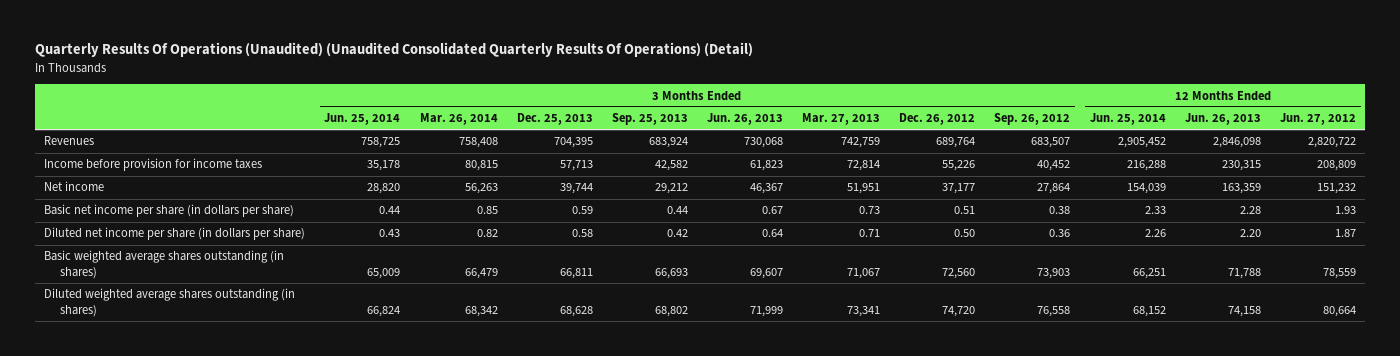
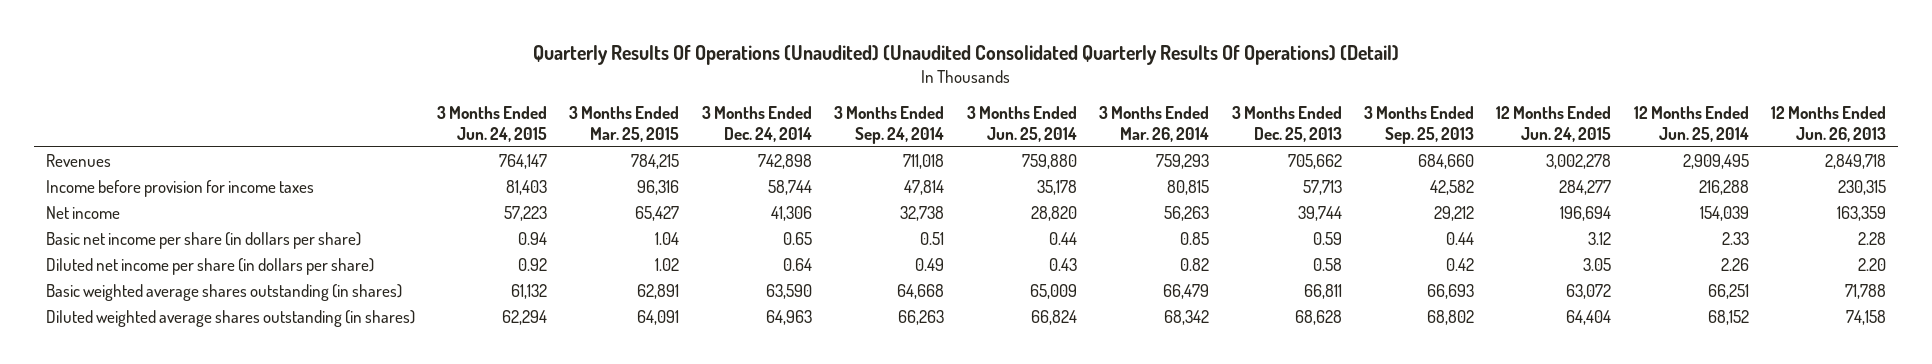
- | 3 Months Ended Jun. 25, 2014 | 3 Months Ended Mar. 26, 2014 | 3 Months Ended Dec. 25, 2013 | 3 Months Ended Sep. 25, 2013 | 3 Months Ended Jun. 26, 2013 | 3 Months Ended Mar. 27, 2013 | 3 Months Ended Dec. 26, 2012 | 3 Months Ended Sep. 26, 2012 | 12 Months Ended Jun. 25, 2014 | 12 Months Ended Jun. 26, 2013 | 12 Months Ended Jun. 27, 2012
+ | 3 Months Ended Jun. 24, 2015 | 3 Months Ended Mar. 25, 2015 | 3 Months Ended Dec. 24, 2014 | 3 Months Ended Sep. 24, 2014 | 3 Months Ended Jun. 25, 2014 | 3 Months Ended Mar. 26, 2014 | 3 Months Ended Dec. 25, 2013 | 3 Months Ended Sep. 25, 2013 | 12 Months Ended Jun. 24, 2015 | 12 Months Ended Jun. 25, 2014 | 12 Months Ended Jun. 26, 2013
- Revenues | 758,725 | 758,408 | 704,395 | 683,924 | 730,068 | 742,759 | 689,764 | 683,507 | 2,905,452 | 2,846,098 | 2,820,722
+ Revenues | 764,147 | 784,215 | 742,898 | 711,018 | 759,880 | 759,293 | 705,662 | 684,660 | 3,002,278 | 2,909,495 | 2,849,718

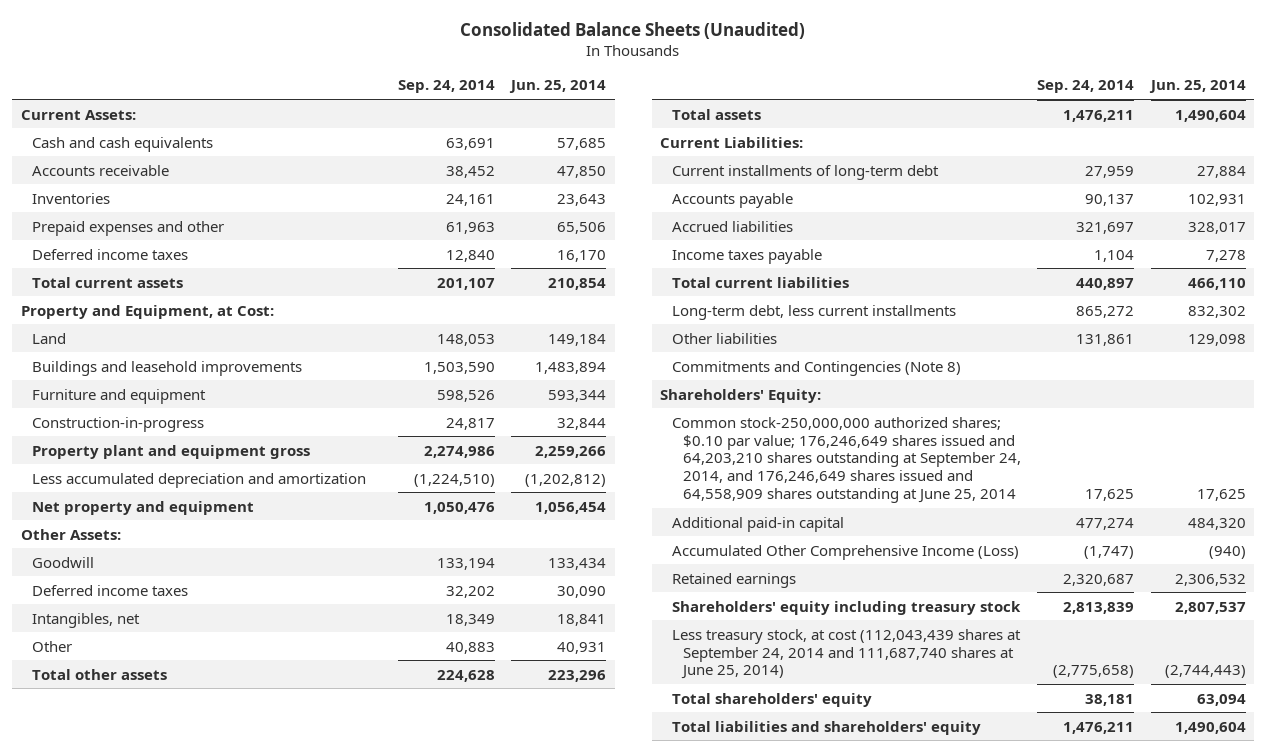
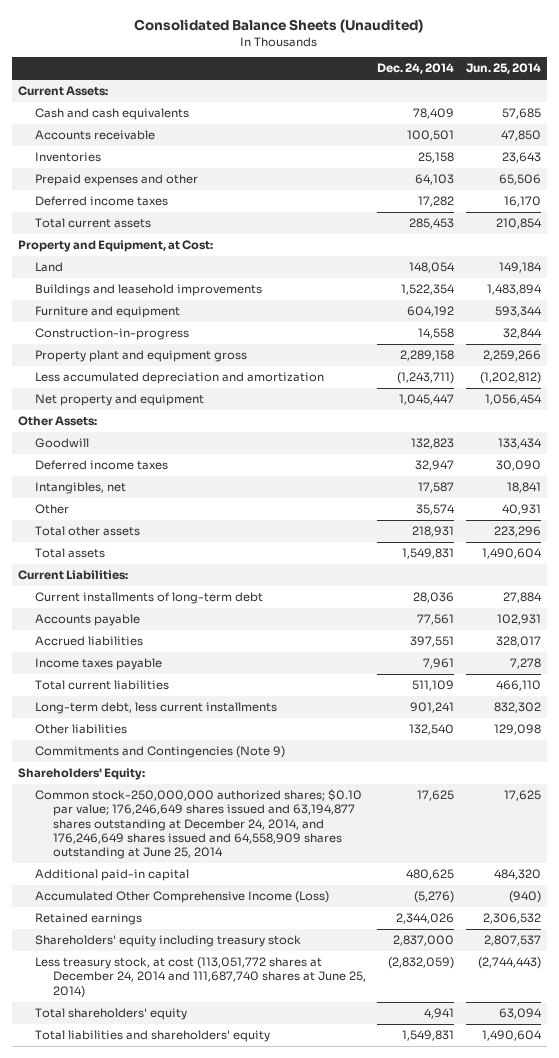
- | Sep. 24, 2014 | Jun. 25, 2014
+ | Dec. 24, 2014 | Jun. 25, 2014
- Commitments and Contingencies (Note 8)
+ Commitments and Contingencies (Note 9)
- Common stock-250,000,000 authorized shares; $0.10 par value; 176,246,649 shares issued and 64,203,210 shares outstanding at September 24, 2014, and 176,246,649 shares issued and 64,558,909 shares outstanding at June 25, 2014 | 17,625 | 17,625
+ Common stock-250,000,000 authorized shares; $0.10 par value; 176,246,649 shares issued and 63,194,877 shares outstanding at December 24, 2014, and 176,246,649 shares issued and 64,558,909 shares outstanding at June 25, 2014 | 17,625 | 17,625
- Less treasury stock, at cost (112,043,439 shares at September 24, 2014 and 111,687,740 shares at June 25, 2014) | (2,775,658) | (2,744,443)
+ Less treasury stock, at cost (113,051,772 shares at December 24, 2014 and 111,687,740 shares at June 25, 2014) | (2,832,059) | (2,744,443)

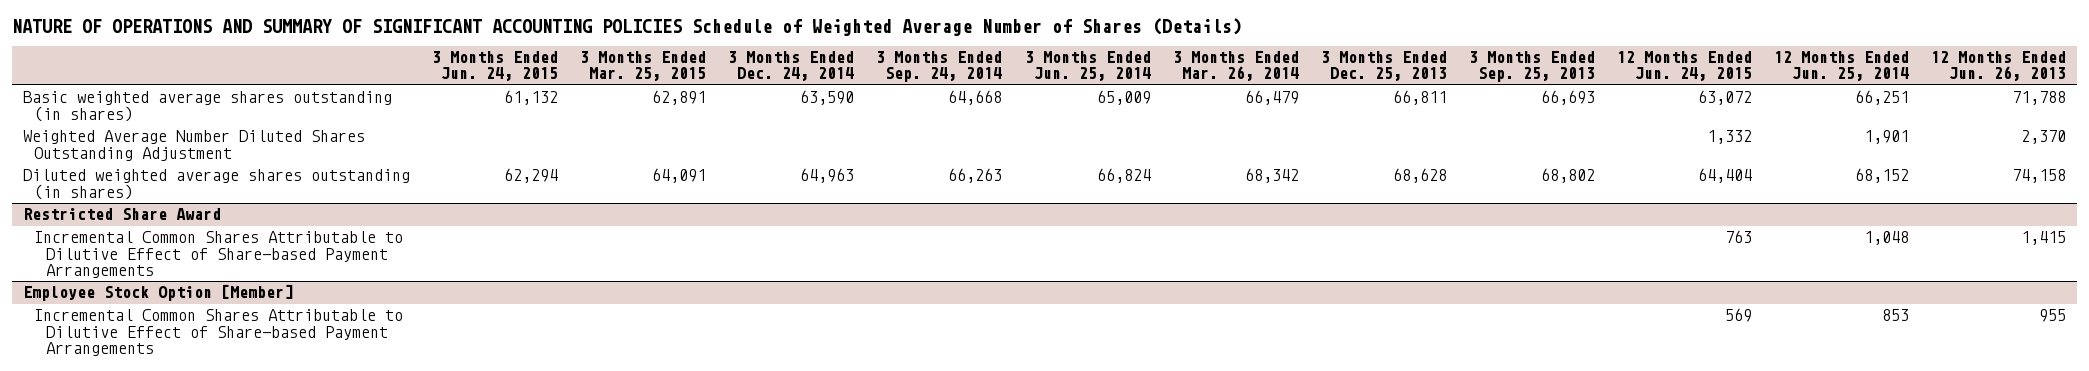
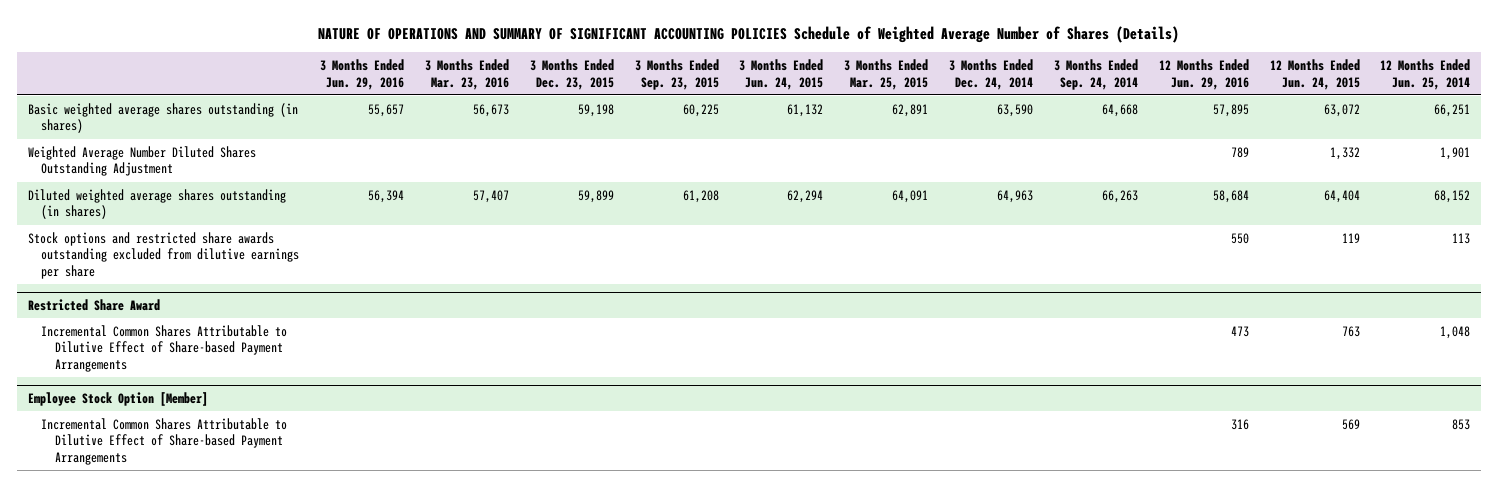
- | 3 Months Ended Jun. 24, 2015 | 3 Months Ended Mar. 25, 2015 | 3 Months Ended Dec. 24, 2014 | 3 Months Ended Sep. 24, 2014 | 3 Months Ended Jun. 25, 2014 | 3 Months Ended Mar. 26, 2014 | 3 Months Ended Dec. 25, 2013 | 3 Months Ended Sep. 25, 2013 | 12 Months Ended Jun. 24, 2015 | 12 Months Ended Jun. 25, 2014 | 12 Months Ended Jun. 26, 2013
+ | 3 Months Ended Jun. 29, 2016 | 3 Months Ended Mar. 23, 2016 | 3 Months Ended Dec. 23, 2015 | 3 Months Ended Sep. 23, 2015 | 3 Months Ended Jun. 24, 2015 | 3 Months Ended Mar. 25, 2015 | 3 Months Ended Dec. 24, 2014 | 3 Months Ended Sep. 24, 2014 | 12 Months Ended Jun. 29, 2016 | 12 Months Ended Jun. 24, 2015 | 12 Months Ended Jun. 25, 2014
+ Stock options and restricted share awards outstanding excluded from dilutive earnings per share | | | | | | | | | 550 | 119 | 113

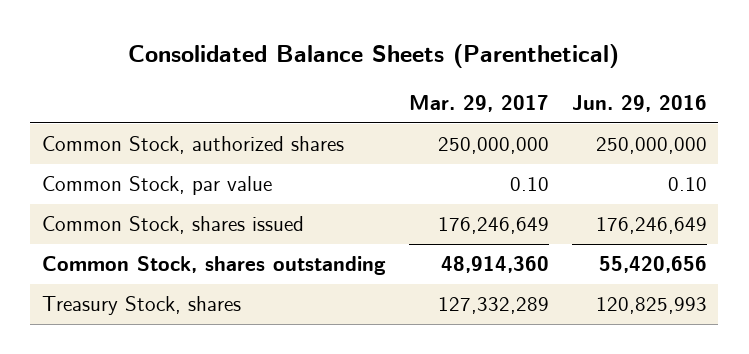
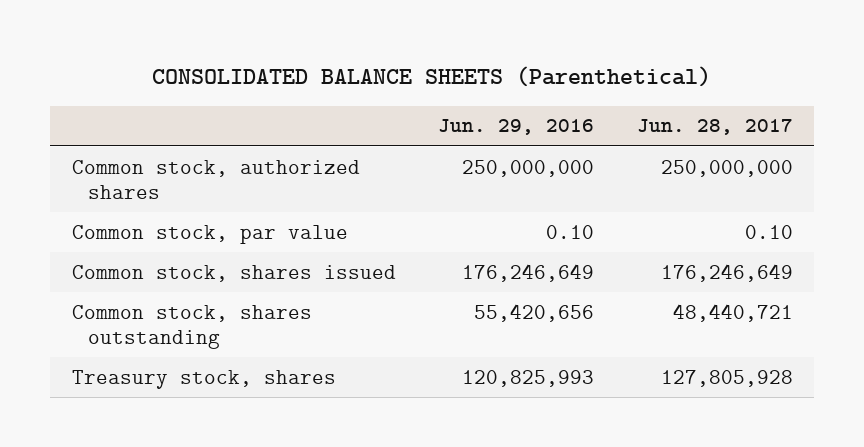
- Consolidated Balance Sheets (Parenthetical)
+ CONSOLIDATED BALANCE SHEETS (Parenthetical)
- | Mar. 29, 2017 | Jun. 29, 2016
+ | Jun. 29, 2016 | Jun. 28, 2017
- Common Stock, authorized shares | 250,000,000 | 250,000,000
- Common Stock, par value | 0.10 | 0.10
- Common Stock, shares issued | 176,246,649 | 176,246,649
- Common Stock, shares outstanding | 48,914,360 | 55,420,656
- Treasury Stock, shares | 127,332,289 | 120,825,993
+ Common stock, authorized shares | 250,000,000 | 250,000,000
+ Common stock, par value | 0.10 | 0.10
+ Common stock, shares issued | 176,246,649 | 176,246,649
+ Common stock, shares outstanding | 55,420,656 | 48,440,721
+ Treasury stock, shares | 120,825,993 | 127,805,928

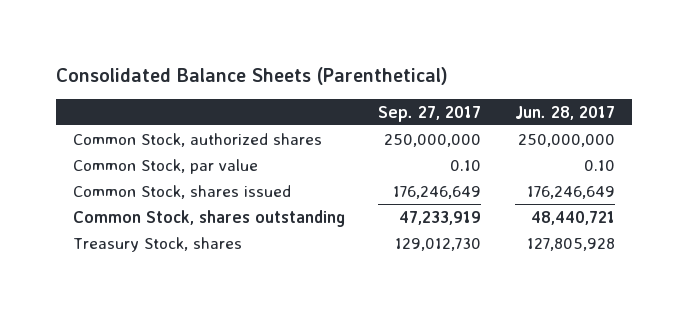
- CONSOLIDATED BALANCE SHEETS (Parenthetical)
+ Consolidated Balance Sheets (Parenthetical)
- | Jun. 29, 2016 | Jun. 28, 2017
+ | Sep. 27, 2017 | Jun. 28, 2017
- Common stock, authorized shares | 250,000,000 | 250,000,000
- Common stock, par value | 0.10 | 0.10
- Common stock, shares issued | 176,246,649 | 176,246,649
- Common stock, shares outstanding | 55,420,656 | 48,440,721
- Treasury stock, shares | 120,825,993 | 127,805,928
+ Common Stock, authorized shares | 250,000,000 | 250,000,000
+ Common Stock, par value | 0.10 | 0.10
+ Common Stock, shares issued | 176,246,649 | 176,246,649
+ Common Stock, shares outstanding | 47,233,919 | 48,440,721
+ Treasury Stock, shares | 129,012,730 | 127,805,928

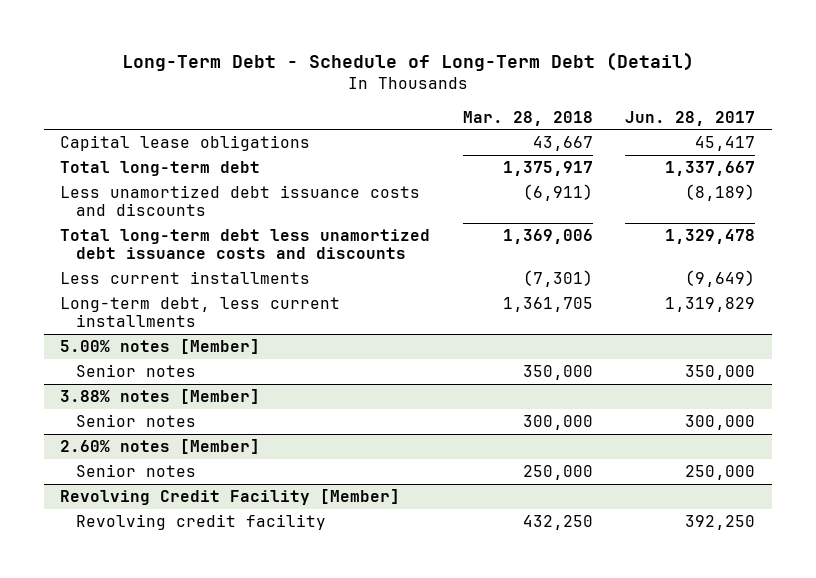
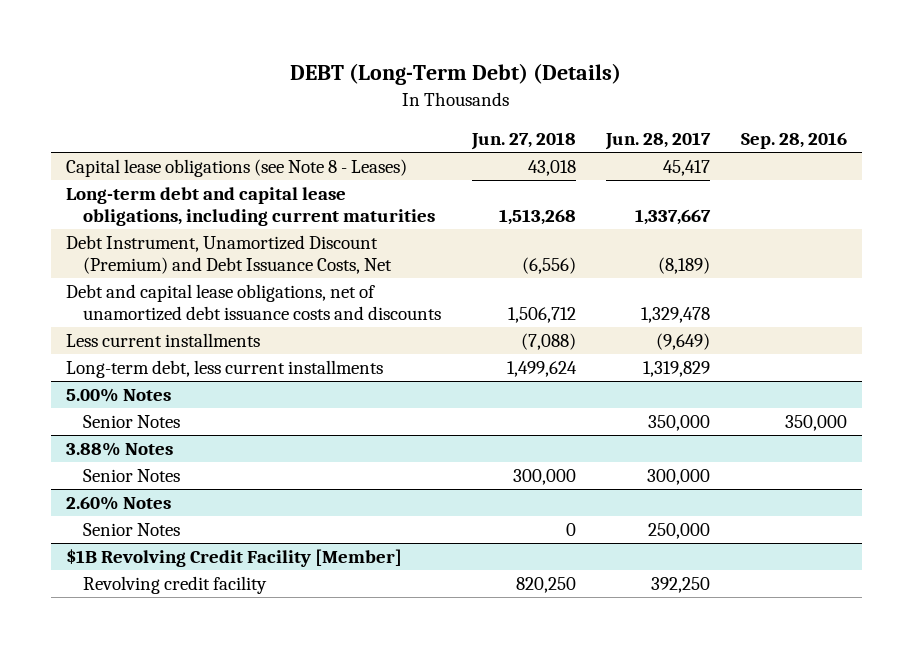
- Long-Term Debt - Schedule of Long-Term Debt (Detail)
+ DEBT (Long-Term Debt) (Details)
- | Mar. 28, 2018 | Jun. 28, 2017
+ | Jun. 27, 2018 | Jun. 28, 2017 | Sep. 28, 2016
- Capital lease obligations | 43,667 | 45,417
- Total long-term debt | 1,375,917 | 1,337,667
- Less unamortized debt issuance costs and discounts | (6,911) | (8,189)
- Total long-term debt less unamortized debt issuance costs and discounts | 1,369,006 | 1,329,478
+ Capital lease obligations (see Note 8 - Leases) | 43,018 | 45,417 |
+ Long-term debt and capital lease obligations, including current maturities | 1,513,268 | 1,337,667 |
+ Debt Instrument, Unamortized Discount (Premium) and Debt Issuance Costs, Net | (6,556) | (8,189) |
+ Debt and capital lease obligations, net of unamortized debt issuance costs and discounts | 1,506,712 | 1,329,478 |
- 5.00% notes [Member]
- Senior notes | 350,000 | 350,000
- 3.88% notes [Member]
- Senior notes | 300,000 | 300,000
- 2.60% notes [Member]
- Senior notes | 250,000 | 250,000
- Revolving Credit Facility [Member]
+ 5.00% Notes
+ Senior Notes | | 350,000 | 350,000
+ 3.88% Notes
+ Senior Notes | 300,000 | 300,000 |
+ 2.60% Notes
+ Senior Notes | 0 | 250,000 |
+ $1B Revolving Credit Facility [Member]

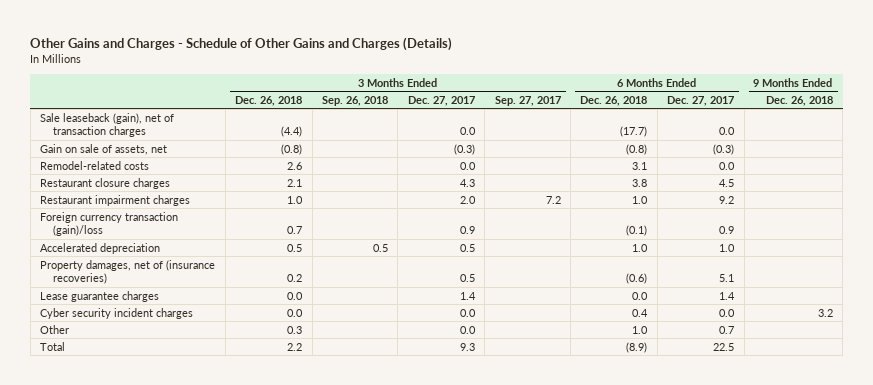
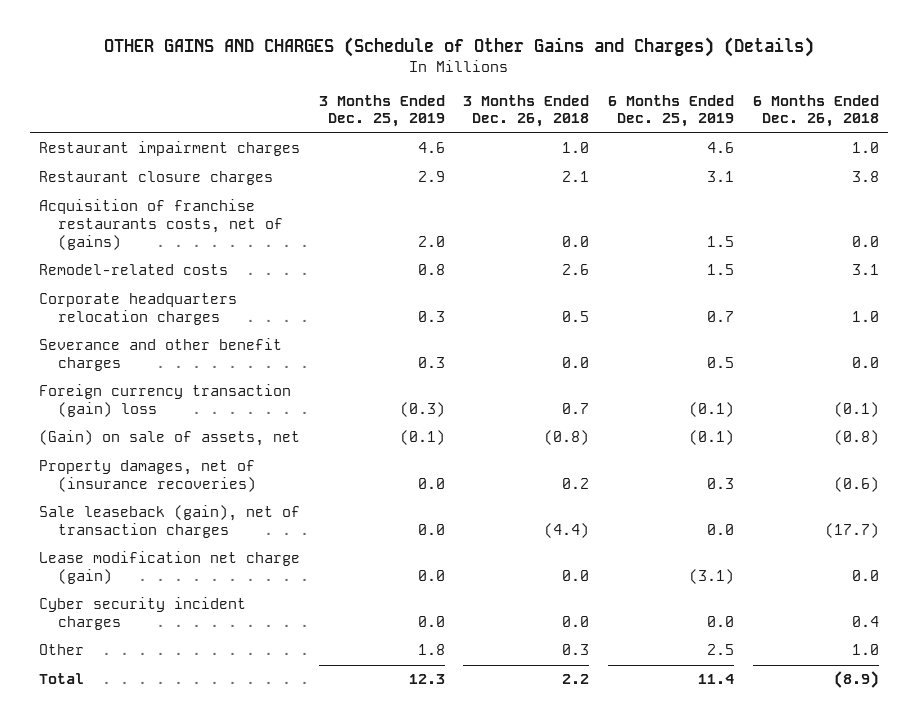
- Other Gains and Charges - Schedule of Other Gains and Charges (Details)
+ OTHER GAINS AND CHARGES (Schedule of Other Gains and Charges) (Details)
- | 3 Months Ended Dec. 26, 2018 | 3 Months Ended Sep. 26, 2018 | 3 Months Ended Dec. 27, 2017 | 3 Months Ended Sep. 27, 2017 | 6 Months Ended Dec. 26, 2018 | 6 Months Ended Dec. 27, 2017 | 9 Months Ended Dec. 26, 2018
+ | 3 Months Ended Dec. 25, 2019 | 3 Months Ended Dec. 26, 2018 | 6 Months Ended Dec. 25, 2019 | 6 Months Ended Dec. 26, 2018
- Gain on sale of assets, net | (0.8) | | (0.3) | | (0.8) | (0.3) |
- Foreign currency transaction (gain)/loss | 0.7 | | 0.9 | | (0.1) | 0.9 |
- Accelerated depreciation | 0.5 | 0.5 | 0.5 | | 1.0 | 1.0 |
moved down: Restaurant closure charges | 2.9 | 2.1 | 3.1 | 3.8
+ Acquisition of franchise restaurants costs, net of (gains) | 2.0 | 0.0 | 1.5 | 0.0
moved down: Remodel-related costs | 0.8 | 2.6 | 1.5 | 3.1
+ Corporate headquarters relocation charges | 0.3 | 0.5 | 0.7 | 1.0
+ Severance and other benefit charges | 0.3 | 0.0 | 0.5 | 0.0
+ Foreign currency transaction (gain) loss | (0.3) | 0.7 | (0.1) | (0.1)
+ (Gain) on sale of assets, net | (0.1) | (0.8) | (0.1) | (0.8)
- Lease guarantee charges | 0.0 | | 1.4 | | 0.0 | 1.4 |
moved down: Sale leaseback (gain), net of transaction charges | 0.0 | (4.4) | 0.0 | (17.7)
+ Lease modification net charge (gain) | 0.0 | 0.0 | (3.1) | 0.0

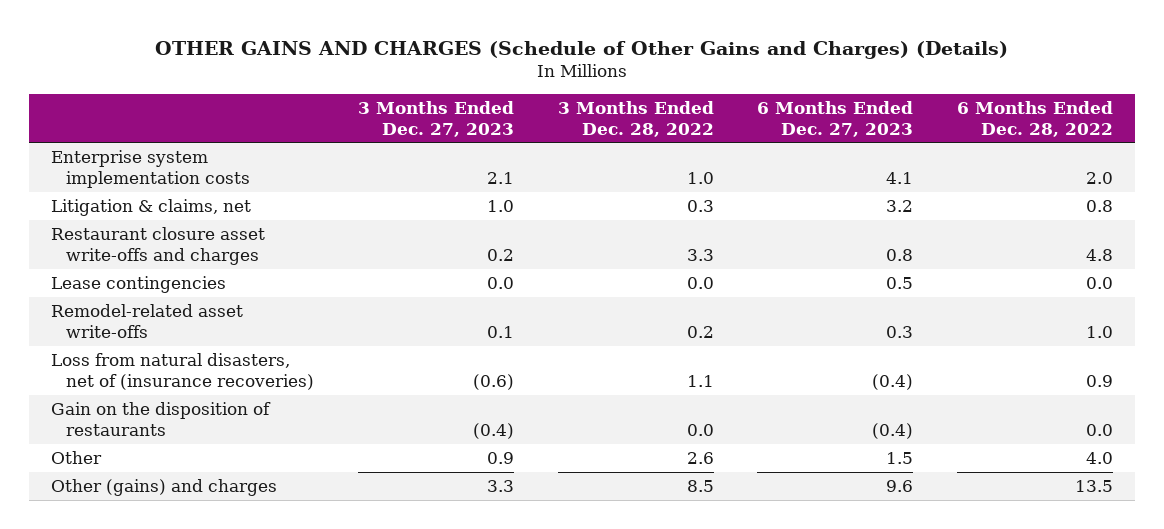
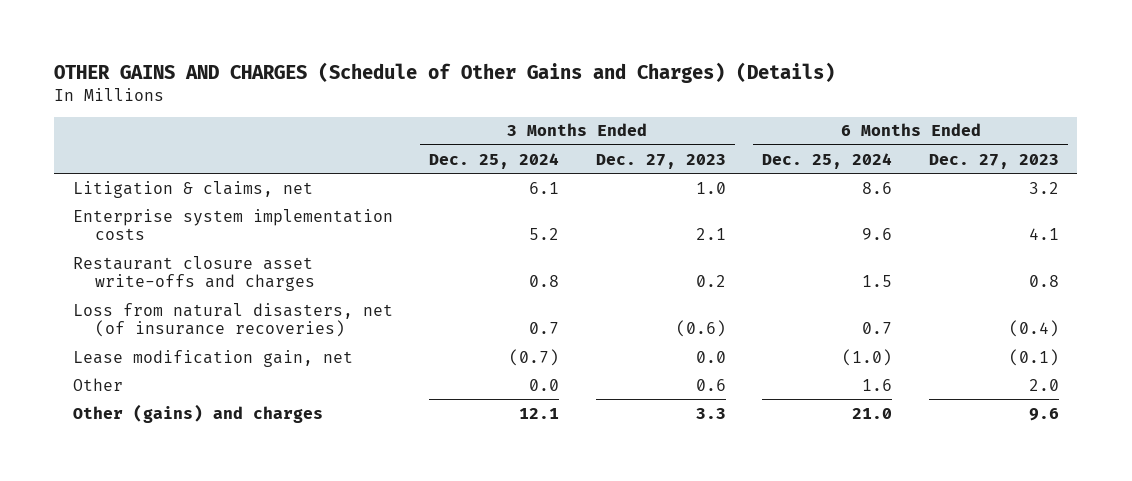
- | 3 Months Ended Dec. 27, 2023 | 3 Months Ended Dec. 28, 2022 | 6 Months Ended Dec. 27, 2023 | 6 Months Ended Dec. 28, 2022
+ | 3 Months Ended Dec. 25, 2024 | 3 Months Ended Dec. 27, 2023 | 6 Months Ended Dec. 25, 2024 | 6 Months Ended Dec. 27, 2023
moved down: Enterprise system implementation costs | 5.2 | 2.1 | 9.6 | 4.1
- Lease contingencies | 0.0 | 0.0 | 0.5 | 0.0
- Remodel-related asset write-offs | 0.1 | 0.2 | 0.3 | 1.0
- Loss from natural disasters, net of (insurance recoveries) | (0.6) | 1.1 | (0.4) | 0.9
- Gain on the disposition of restaurants | (0.4) | 0.0 | (0.4) | 0.0
- Other | 0.9 | 2.6 | 1.5 | 4.0
+ Loss from natural disasters, net (of insurance recoveries) | 0.7 | (0.6) | 0.7 | (0.4)
+ Lease modification gain, net | (0.7) | 0.0 | (1.0) | (0.1)
+ Other | 0.0 | 0.6 | 1.6 | 2.0

